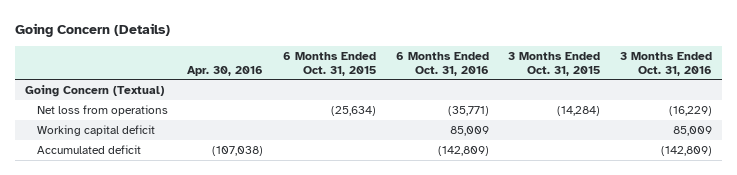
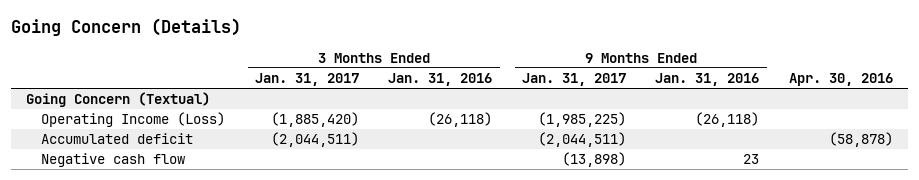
- | Apr. 30, 2016 | 6 Months Ended Oct. 31, 2015 | 6 Months Ended Oct. 31, 2016 | 3 Months Ended Oct. 31, 2015 | 3 Months Ended Oct. 31, 2016
+ | 3 Months Ended Jan. 31, 2017 | 3 Months Ended Jan. 31, 2016 | 9 Months Ended Jan. 31, 2017 | 9 Months Ended Jan. 31, 2016 | Apr. 30, 2016
- Net loss from operations | | (25,634) | (35,771) | (14,284) | (16,229)
- Working capital deficit | | | 85,009 | | 85,009
- Accumulated deficit | (107,038) | | (142,809) | | (142,809)
+ Operating Income (Loss) | (1,885,420) | (26,118) | (1,985,225) | (26,118) |
+ Accumulated deficit | (2,044,511) | | (2,044,511) | | (58,878)
+ Negative cash flow | | | (13,898) | 23 |

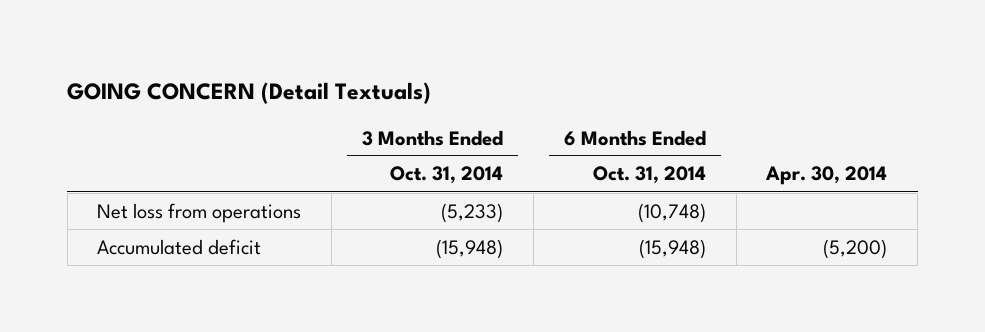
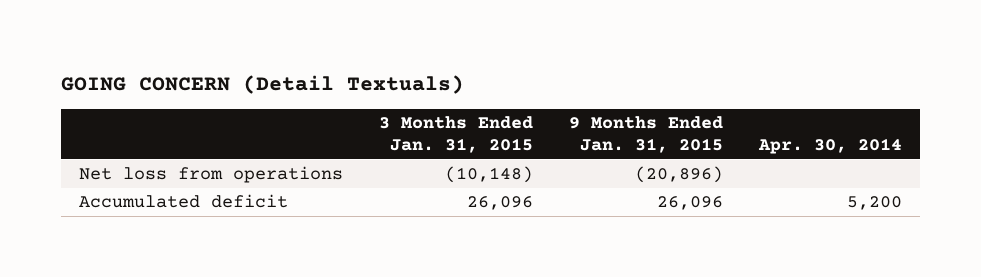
- | 3 Months Ended Oct. 31, 2014 | 6 Months Ended Oct. 31, 2014 | Apr. 30, 2014
+ | 3 Months Ended Jan. 31, 2015 | 9 Months Ended Jan. 31, 2015 | Apr. 30, 2014
- Accumulated deficit | (15,948) | (15,948) | (5,200)
+ Accumulated deficit | 26,096 | 26,096 | 5,200

